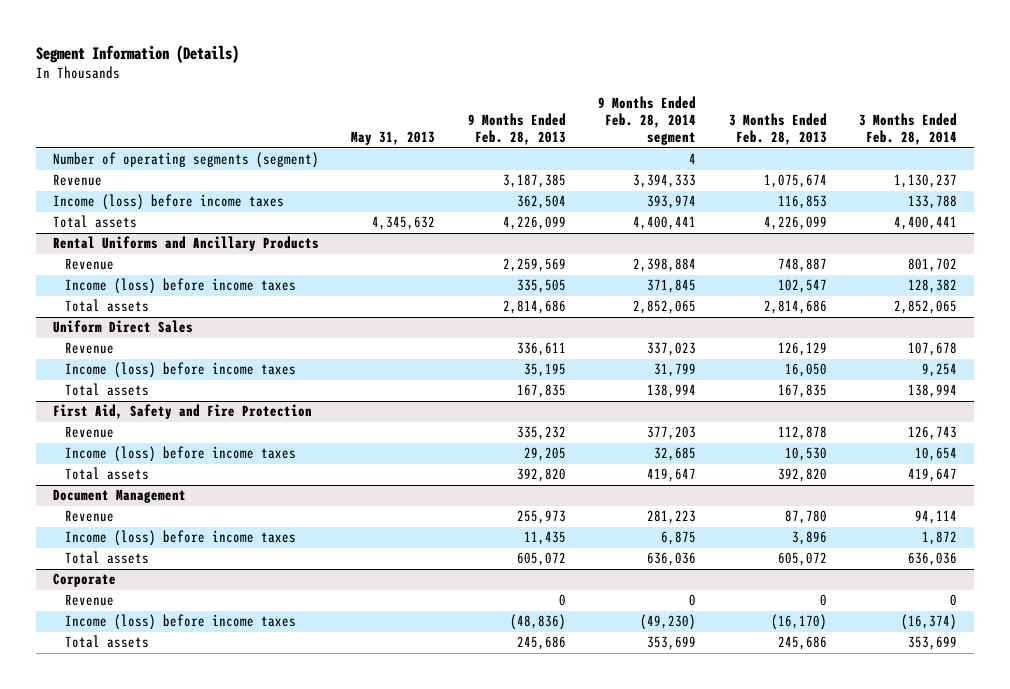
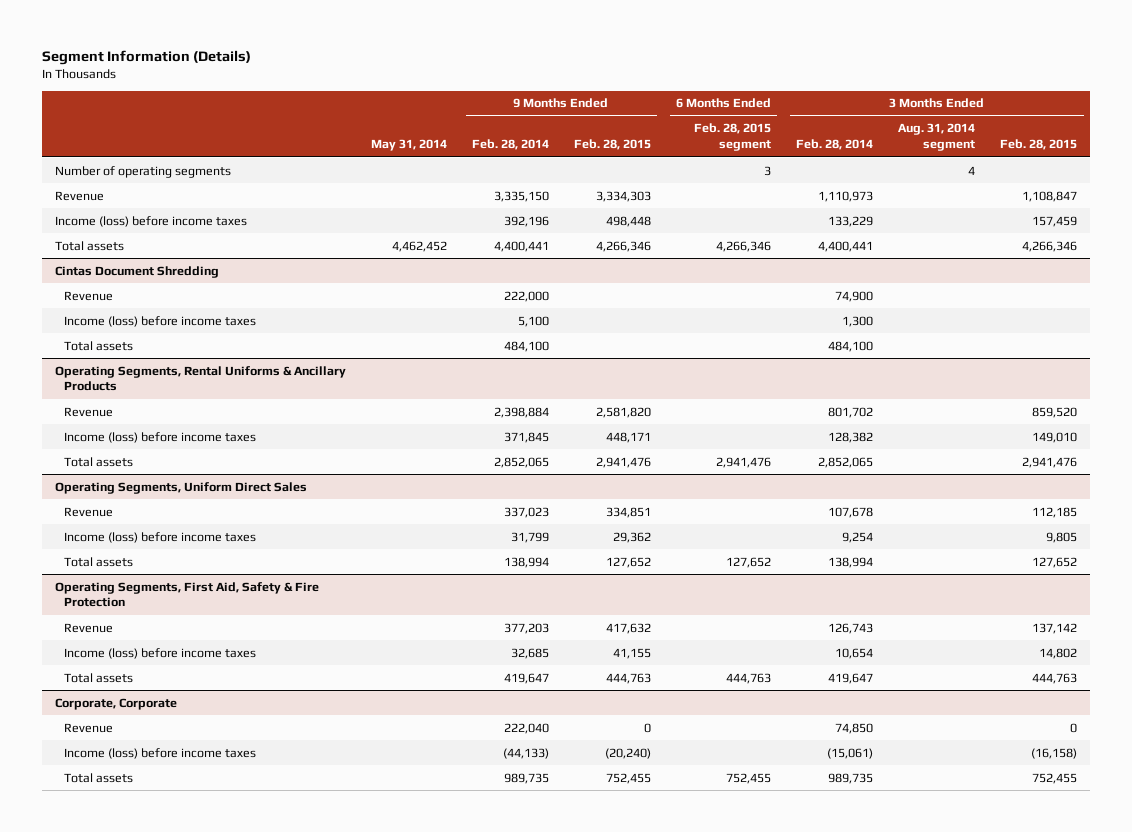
- | May 31, 2013 | 9 Months Ended Feb. 28, 2013 | 9 Months Ended Feb. 28, 2014 segment | 3 Months Ended Feb. 28, 2013 | 3 Months Ended Feb. 28, 2014
+ | May 31, 2014 | 9 Months Ended Feb. 28, 2014 | 9 Months Ended Feb. 28, 2015 | 6 Months Ended Feb. 28, 2015 segment | 3 Months Ended Feb. 28, 2014 | 3 Months Ended Aug. 31, 2014 segment | 3 Months Ended Feb. 28, 2015
- Number of operating segments (segment) | | | 4 | |
- Revenue | | 3,187,385 | 3,394,333 | 1,075,674 | 1,130,237
- Income (loss) before income taxes | | 362,504 | 393,974 | 116,853 | 133,788
+ Number of operating segments | | | | 3 | | 4 |
+ Revenue | | 3,335,150 | 3,334,303 | | 1,110,973 | | 1,108,847
+ Income (loss) before income taxes | | 392,196 | 498,448 | | 133,229 | | 157,459
- Rental Uniforms and Ancillary Products
+ Cintas Document Shredding
+ Revenue | | 222,000 | | | 74,900 | |
+ Income (loss) before income taxes | | 5,100 | | | 1,300 | |
+ Total assets | | 484,100 | | | 484,100 | |
+ Operating Segments, Rental Uniforms & Ancillary Products
- Uniform Direct Sales
+ Operating Segments, Uniform Direct Sales
- First Aid, Safety and Fire Protection
+ Operating Segments, First Aid, Safety & Fire Protection
- Document Management
- Revenue | | 255,973 | 281,223 | 87,780 | 94,114
- Income (loss) before income taxes | | 11,435 | 6,875 | 3,896 | 1,872
- Total assets | | 605,072 | 636,036 | 605,072 | 636,036
- Corporate
- Revenue | | 0 | 0 | 0 | 0
- Income (loss) before income taxes | | (48,836) | (49,230) | (16,170) | (16,374)
- Total assets | | 245,686 | 353,699 | 245,686 | 353,699
+ Corporate, Corporate
+ Revenue | | 222,040 | 0 | | 74,850 | | 0
+ Income (loss) before income taxes | | (44,133) | (20,240) | | (15,061) | | (16,158)
+ Total assets | | 989,735 | 752,455 | 752,455 | 989,735 | | 752,455

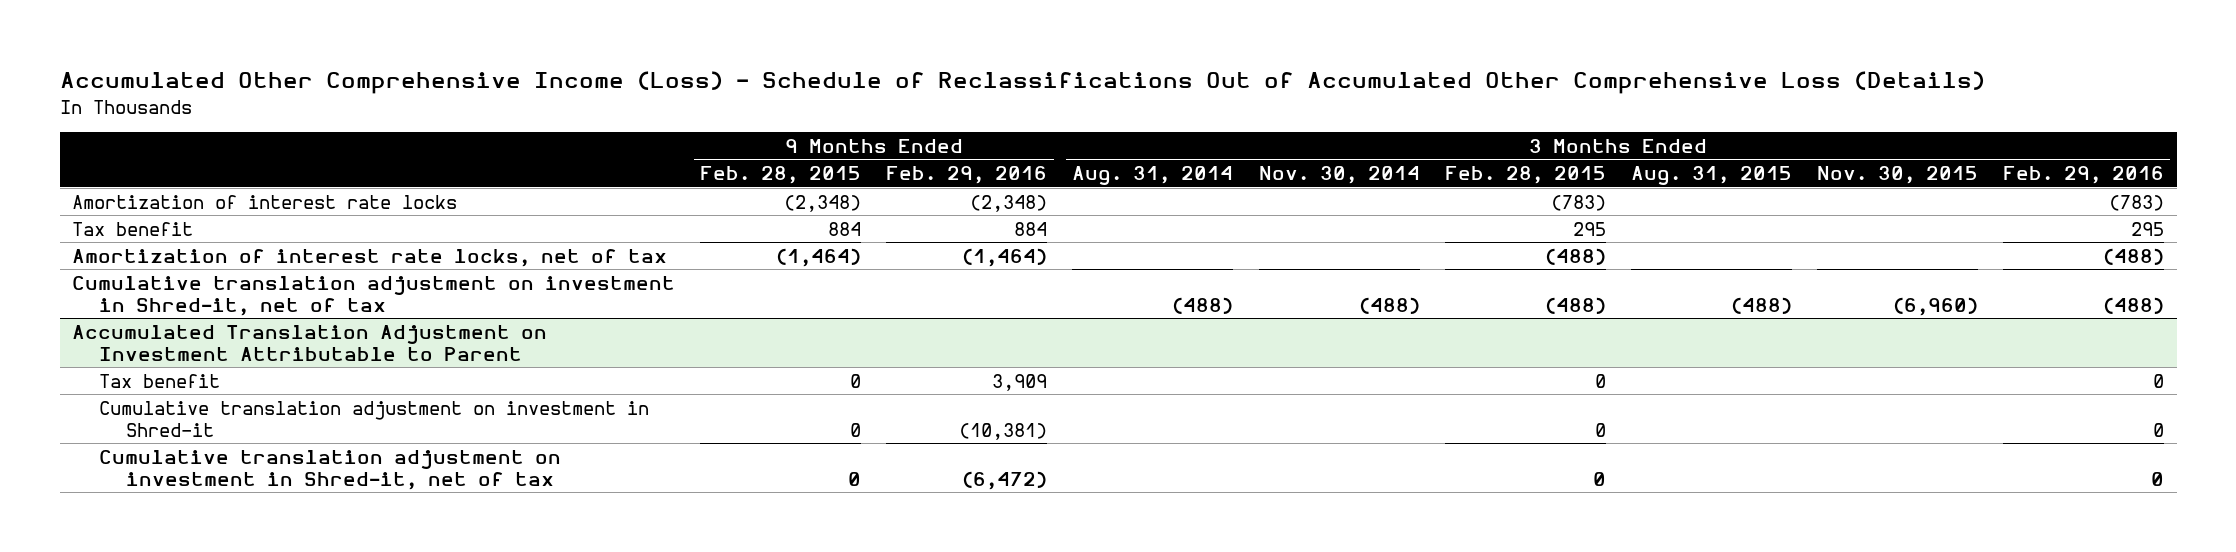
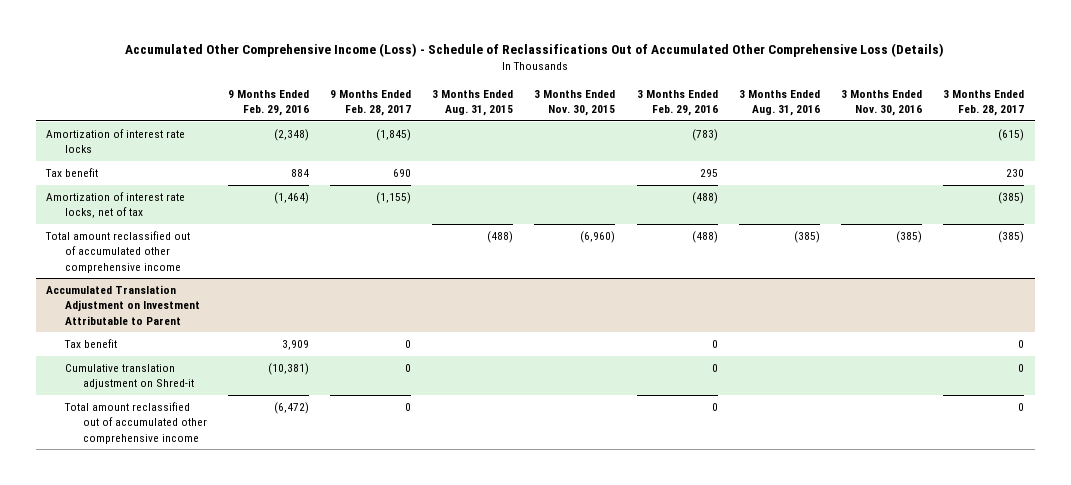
- | 9 Months Ended Feb. 28, 2015 | 9 Months Ended Feb. 29, 2016 | 3 Months Ended Aug. 31, 2014 | 3 Months Ended Nov. 30, 2014 | 3 Months Ended Feb. 28, 2015 | 3 Months Ended Aug. 31, 2015 | 3 Months Ended Nov. 30, 2015 | 3 Months Ended Feb. 29, 2016
+ | 9 Months Ended Feb. 29, 2016 | 9 Months Ended Feb. 28, 2017 | 3 Months Ended Aug. 31, 2015 | 3 Months Ended Nov. 30, 2015 | 3 Months Ended Feb. 29, 2016 | 3 Months Ended Aug. 31, 2016 | 3 Months Ended Nov. 30, 2016 | 3 Months Ended Feb. 28, 2017
- Cumulative translation adjustment on investment in Shred-it, net of tax | | | (488) | (488) | (488) | (488) | (6,960) | (488)
+ Total amount reclassified out of accumulated other comprehensive income | | | (488) | (6,960) | (488) | (385) | (385) | (385)
@ Accumulated Translation Adjustment on Investment Attributable to Parent
- Cumulative translation adjustment on investment in Shred-it | 0 | (10,381) | | | 0 | | | 0
- Cumulative translation adjustment on investment in Shred-it, net of tax | 0 | (6,472) | | | 0 | | | 0
+ Cumulative translation adjustment on Shred-it | (10,381) | 0 | | | 0 | | | 0
+ Total amount reclassified out of accumulated other comprehensive income | (6,472) | 0 | | | 0 | | | 0

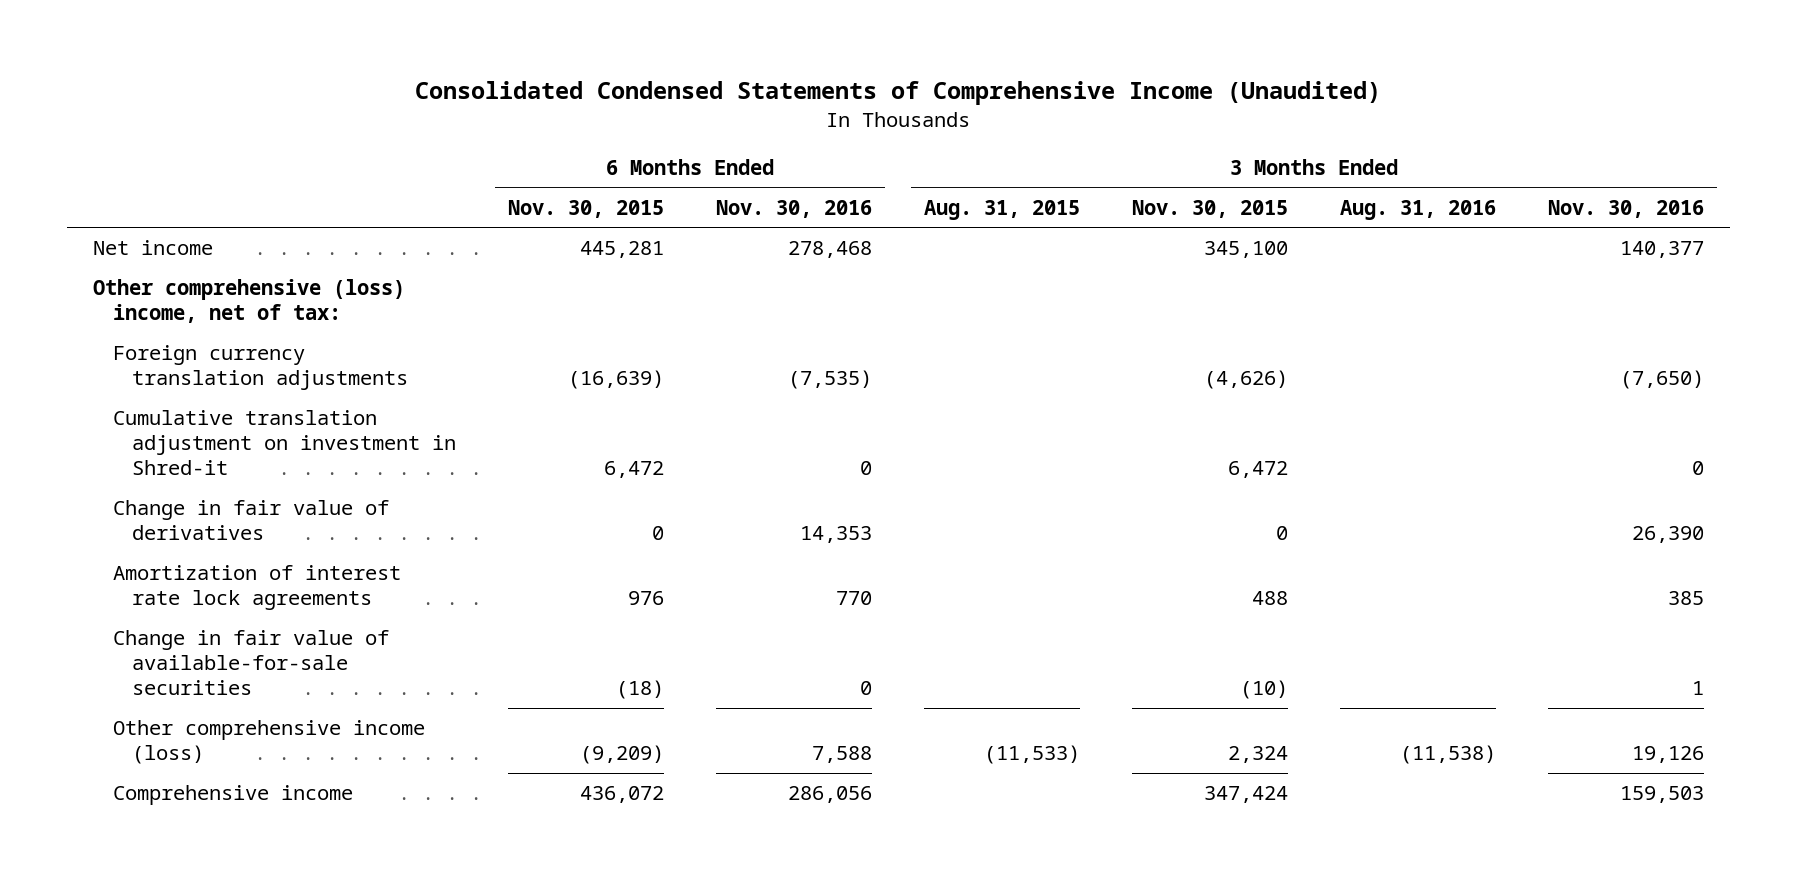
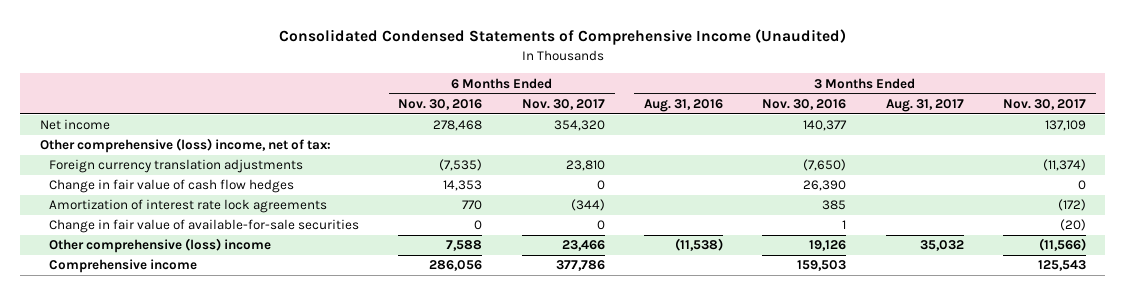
- | 6 Months Ended Nov. 30, 2015 | 6 Months Ended Nov. 30, 2016 | 3 Months Ended Aug. 31, 2015 | 3 Months Ended Nov. 30, 2015 | 3 Months Ended Aug. 31, 2016 | 3 Months Ended Nov. 30, 2016
+ | 6 Months Ended Nov. 30, 2016 | 6 Months Ended Nov. 30, 2017 | 3 Months Ended Aug. 31, 2016 | 3 Months Ended Nov. 30, 2016 | 3 Months Ended Aug. 31, 2017 | 3 Months Ended Nov. 30, 2017
- Cumulative translation adjustment on investment in Shred-it | 6,472 | 0 | | 6,472 | | 0
- Change in fair value of derivatives | 0 | 14,353 | | 0 | | 26,390
+ Change in fair value of cash flow hedges | 14,353 | 0 | | 26,390 | | 0
- Other comprehensive income (loss) | (9,209) | 7,588 | (11,533) | 2,324 | (11,538) | 19,126
+ Other comprehensive (loss) income | 7,588 | 23,466 | (11,538) | 19,126 | 35,032 | (11,566)

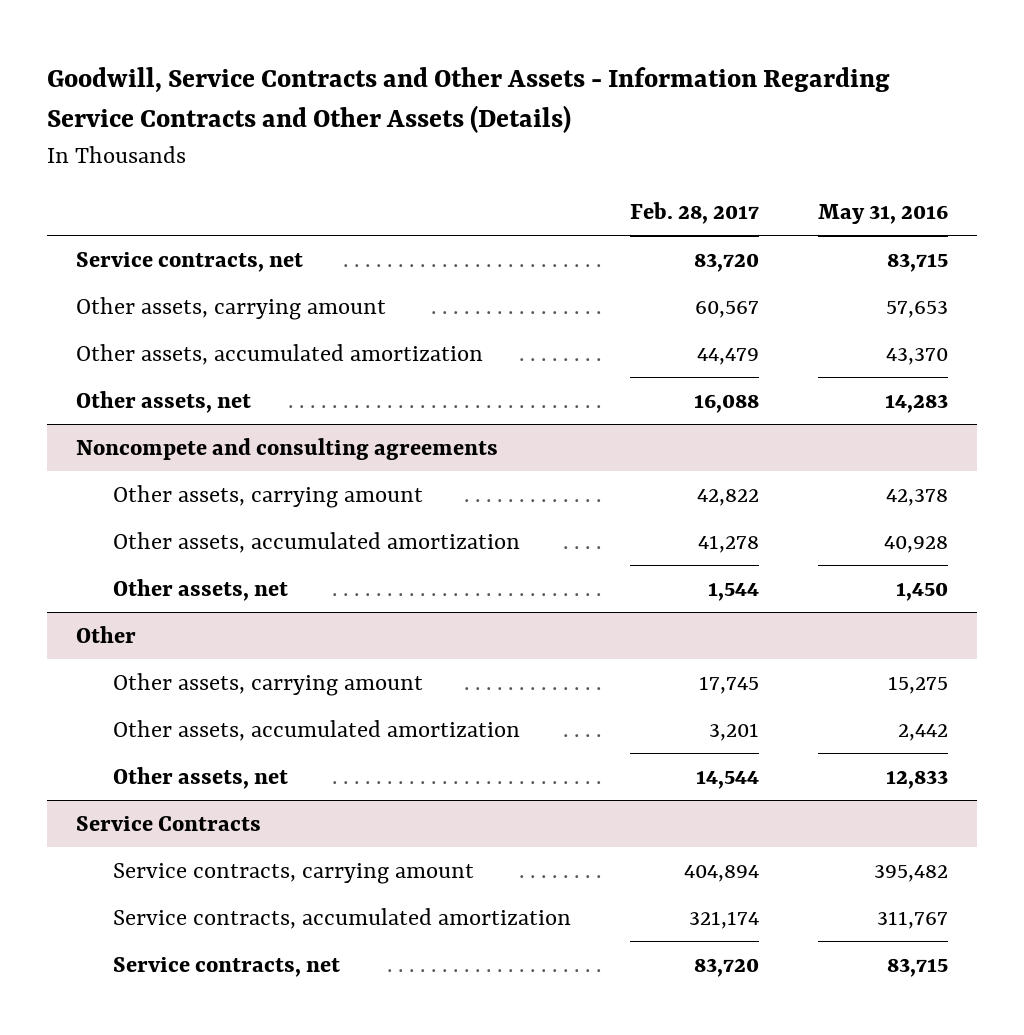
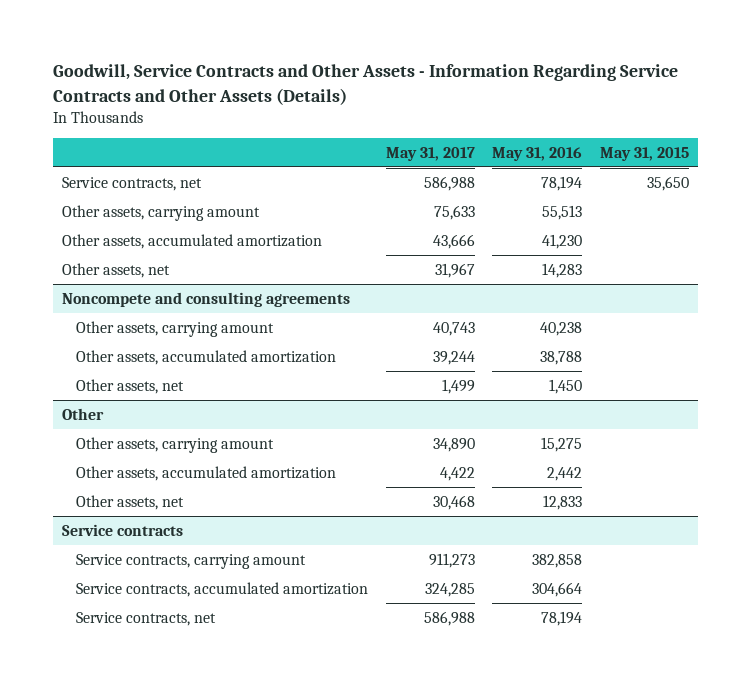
- | Feb. 28, 2017 | May 31, 2016
+ | May 31, 2017 | May 31, 2016 | May 31, 2015
- Service contracts, net | 83,720 | 83,715
- Other assets, carrying amount | 60,567 | 57,653
- Other assets, accumulated amortization | 44,479 | 43,370
+ Service contracts, net | 586,988 | 78,194 | 35,650
+ Other assets, carrying amount | 75,633 | 55,513 |
+ Other assets, accumulated amortization | 43,666 | 41,230 |
@ Noncompete and consulting agreements
- Other assets, carrying amount | 42,822 | 42,378
- Other assets, accumulated amortization | 41,278 | 40,928
+ Other assets, carrying amount | 40,743 | 40,238 |
+ Other assets, accumulated amortization | 39,244 | 38,788 |
- Service Contracts
- Service contracts, carrying amount | 404,894 | 395,482
- Service contracts, accumulated amortization | 321,174 | 311,767
- Service contracts, net | 83,720 | 83,715
+ Service contracts
+ Service contracts, carrying amount | 911,273 | 382,858 |
+ Service contracts, accumulated amortization | 324,285 | 304,664 |
+ Service contracts, net | 586,988 | 78,194 |

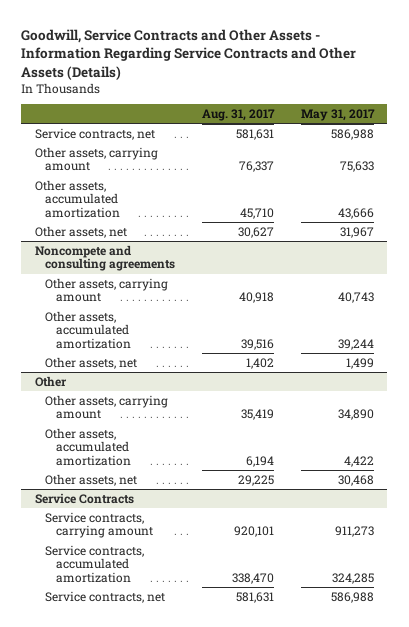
- | May 31, 2017 | May 31, 2016 | May 31, 2015
+ | Aug. 31, 2017 | May 31, 2017
- Service contracts
+ Service Contracts

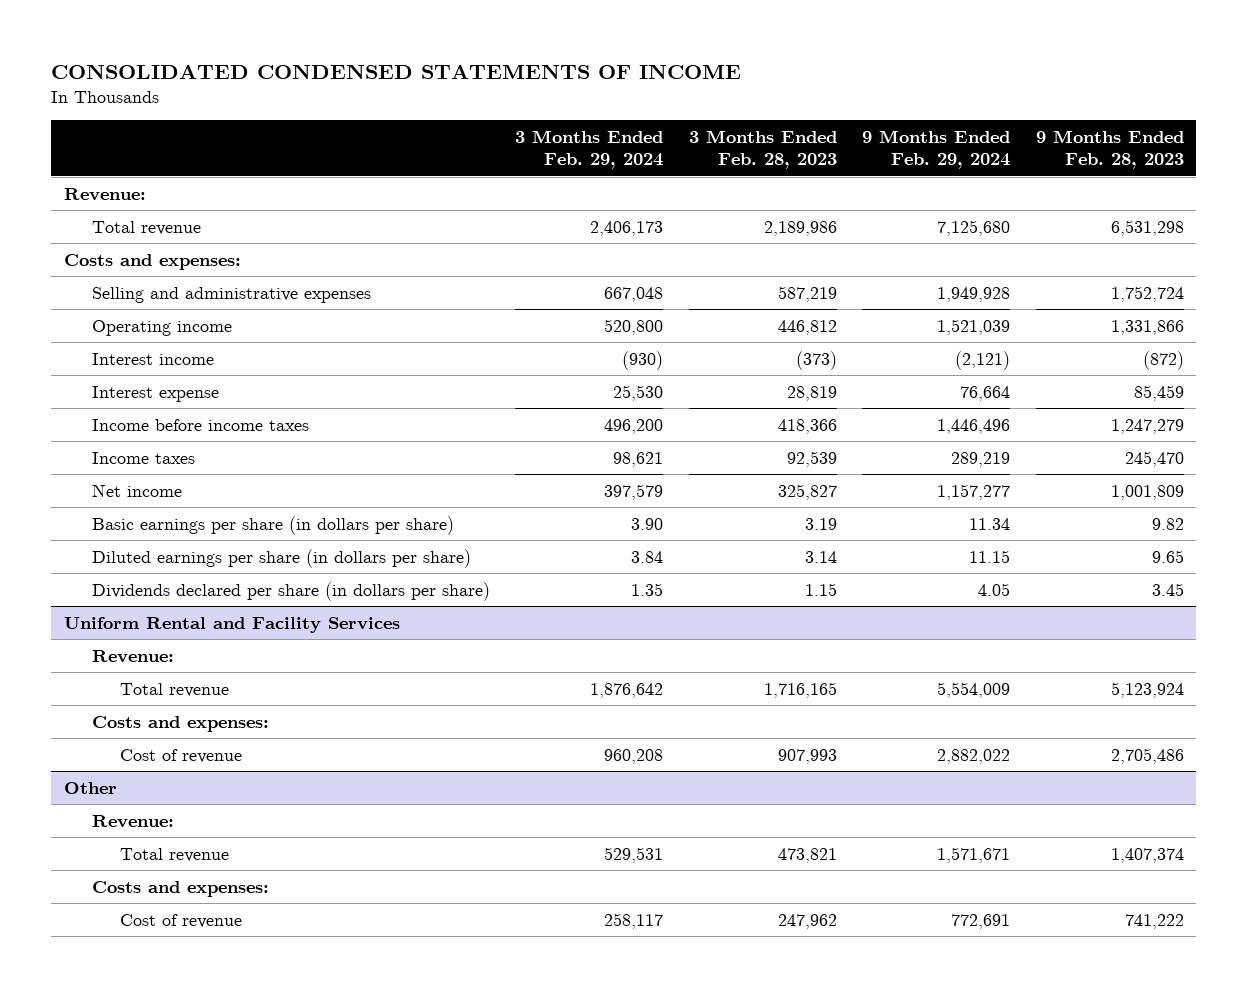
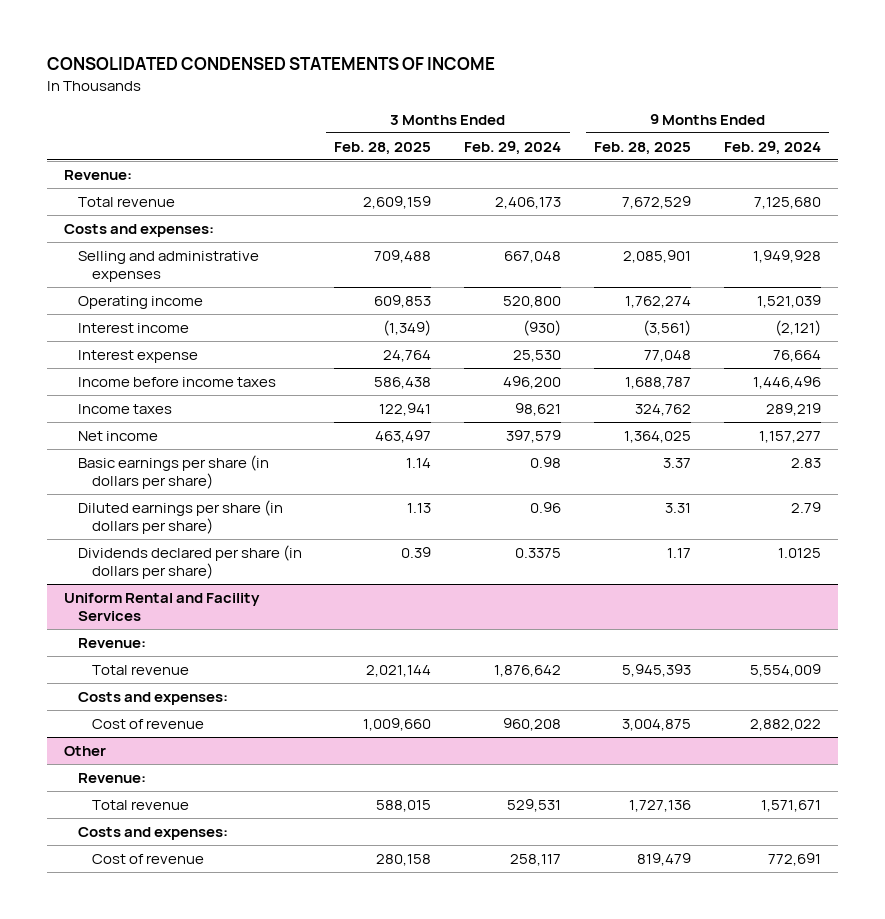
- | 3 Months Ended Feb. 29, 2024 | 3 Months Ended Feb. 28, 2023 | 9 Months Ended Feb. 29, 2024 | 9 Months Ended Feb. 28, 2023
+ | 3 Months Ended Feb. 28, 2025 | 3 Months Ended Feb. 29, 2024 | 9 Months Ended Feb. 28, 2025 | 9 Months Ended Feb. 29, 2024
- Basic earnings per share (in dollars per share) | 3.90 | 3.19 | 11.34 | 9.82
- Diluted earnings per share (in dollars per share) | 3.84 | 3.14 | 11.15 | 9.65
- Dividends declared per share (in dollars per share) | 1.35 | 1.15 | 4.05 | 3.45
+ Basic earnings per share (in dollars per share) | 1.14 | 0.98 | 3.37 | 2.83
+ Diluted earnings per share (in dollars per share) | 1.13 | 0.96 | 3.31 | 2.79
+ Dividends declared per share (in dollars per share) | 0.39 | 0.3375 | 1.17 | 1.0125

